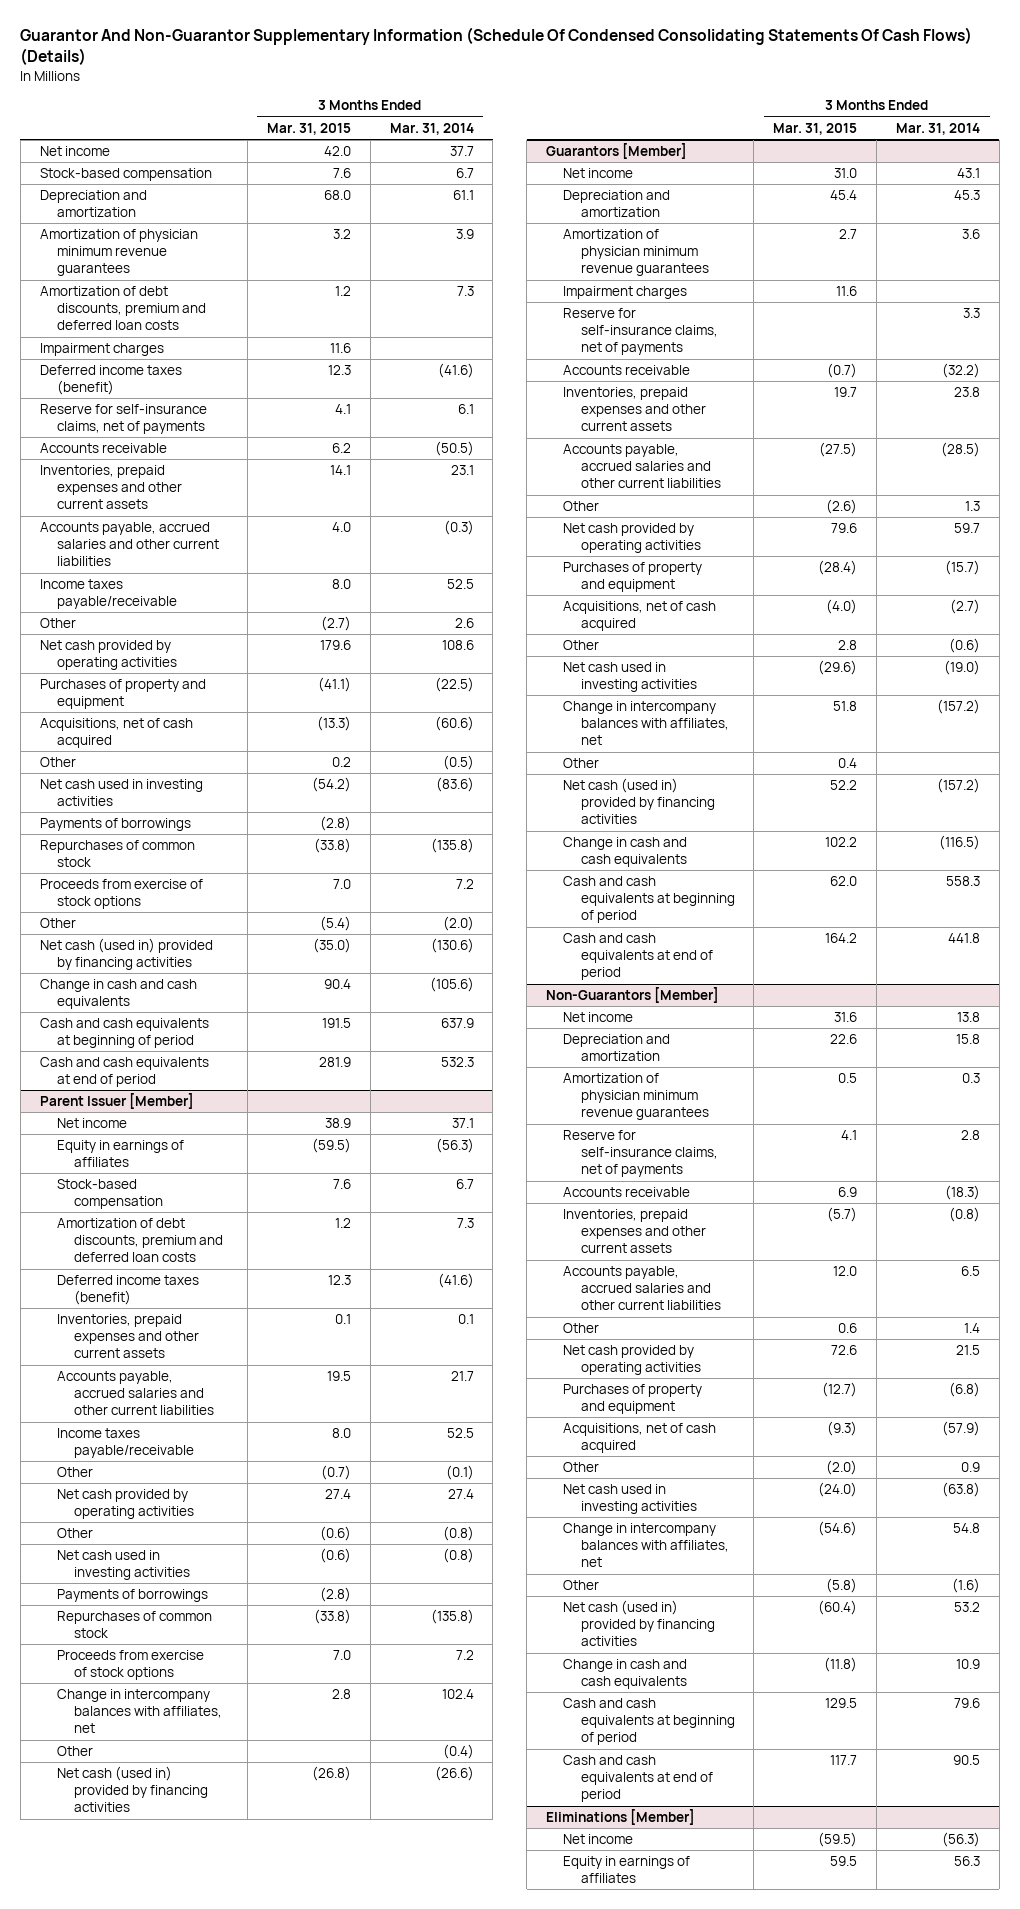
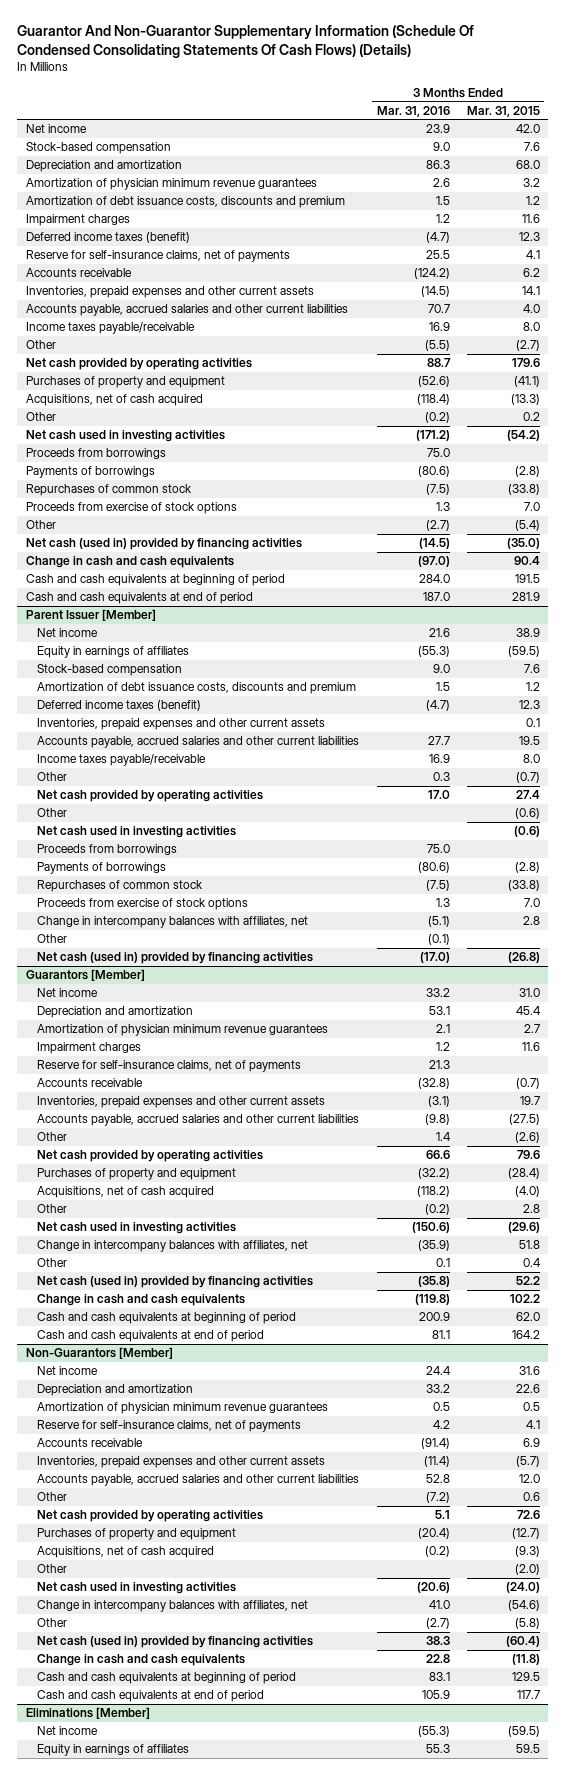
- | 3 Months Ended Mar. 31, 2015 | 3 Months Ended Mar. 31, 2014
+ | 3 Months Ended Mar. 31, 2016 | 3 Months Ended Mar. 31, 2015
- Amortization of debt discounts, premium and deferred loan costs | 1.2 | 7.3
+ Amortization of debt issuance costs, discounts and premium | 1.5 | 1.2
+ Proceeds from borrowings | 75.0 |
@ Parent Issuer [Member]
- Amortization of debt discounts, premium and deferred loan costs | 1.2 | 7.3
+ Amortization of debt issuance costs, discounts and premium | 1.5 | 1.2
+ Proceeds from borrowings | 75.0 |

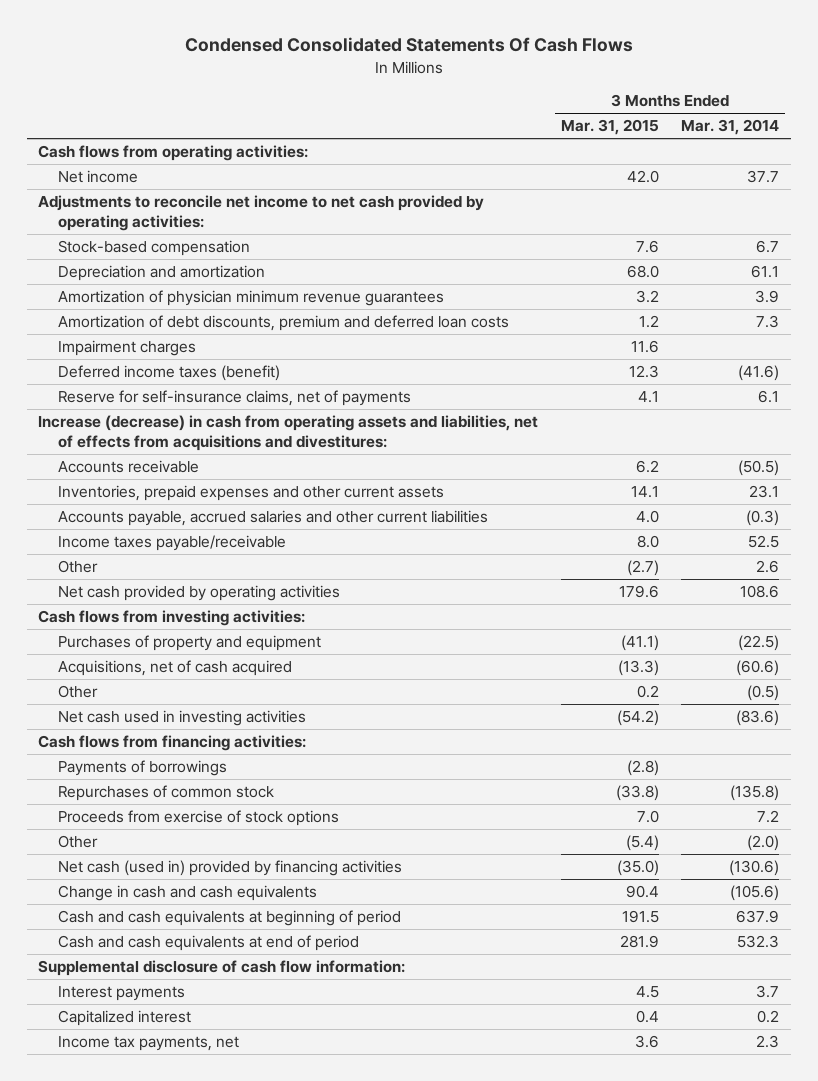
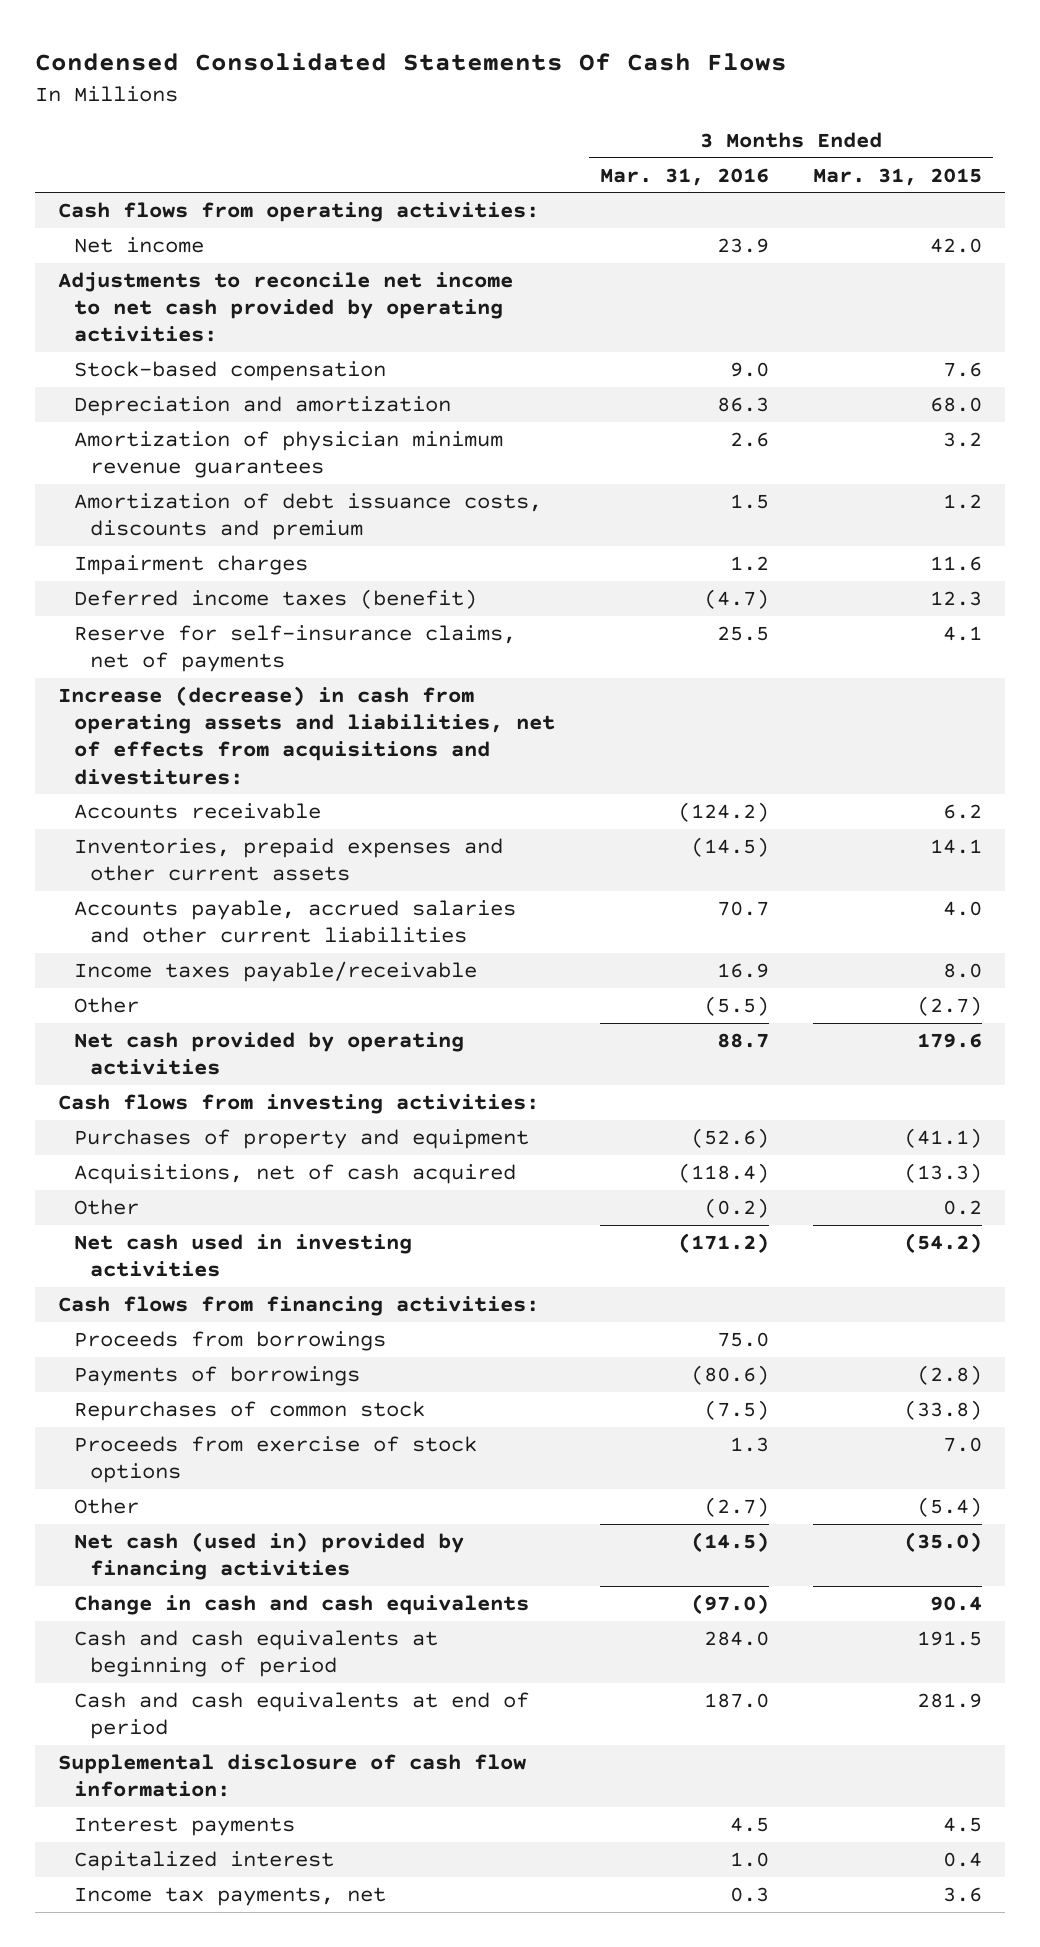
- | 3 Months Ended Mar. 31, 2015 | 3 Months Ended Mar. 31, 2014
+ | 3 Months Ended Mar. 31, 2016 | 3 Months Ended Mar. 31, 2015
- Amortization of debt discounts, premium and deferred loan costs | 1.2 | 7.3
+ Amortization of debt issuance costs, discounts and premium | 1.5 | 1.2
+ Proceeds from borrowings | 75.0 |

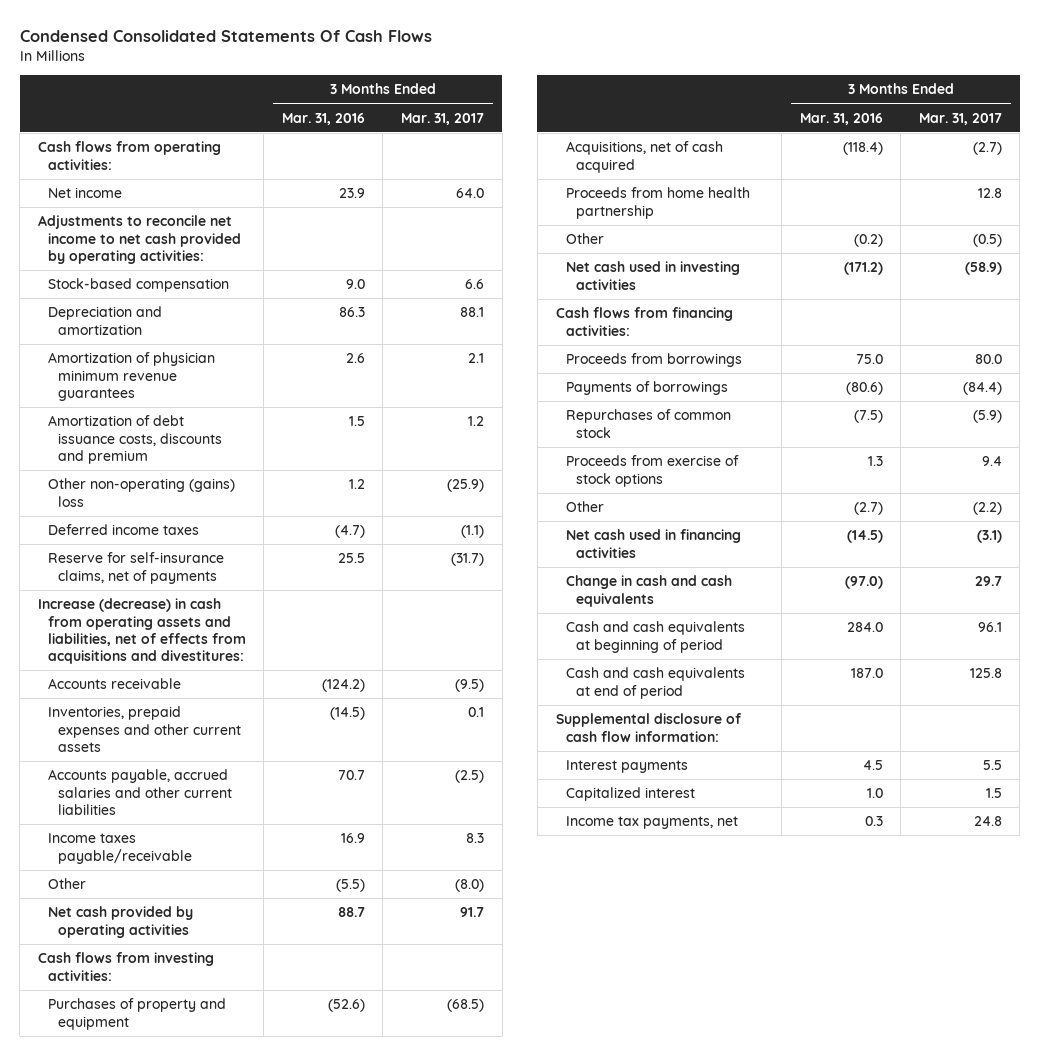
- | 3 Months Ended Mar. 31, 2016 | 3 Months Ended Mar. 31, 2015
+ | 3 Months Ended Mar. 31, 2016 | 3 Months Ended Mar. 31, 2017
- Impairment charges | 1.2 | 11.6
- Deferred income taxes (benefit) | (4.7) | 12.3
+ Other non-operating (gains) loss | 1.2 | (25.9)
+ Deferred income taxes | (4.7) | (1.1)
+ Proceeds from home health partnership | | 12.8
- Net cash (used in) provided by financing activities | (14.5) | (35.0)
+ Net cash used in financing activities | (14.5) | (3.1)

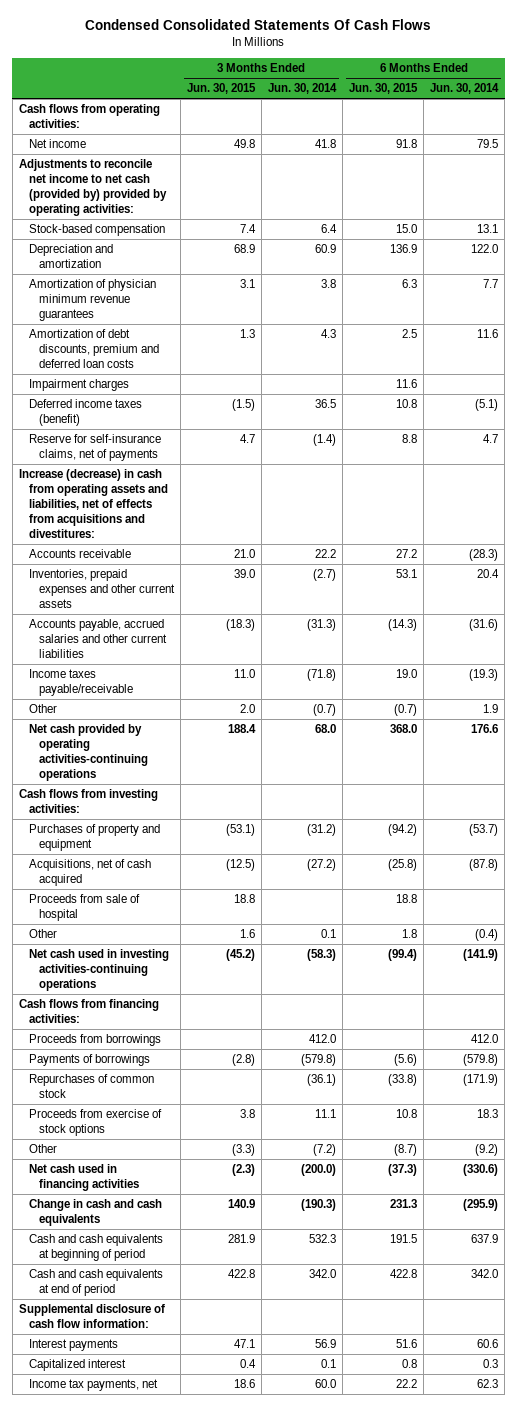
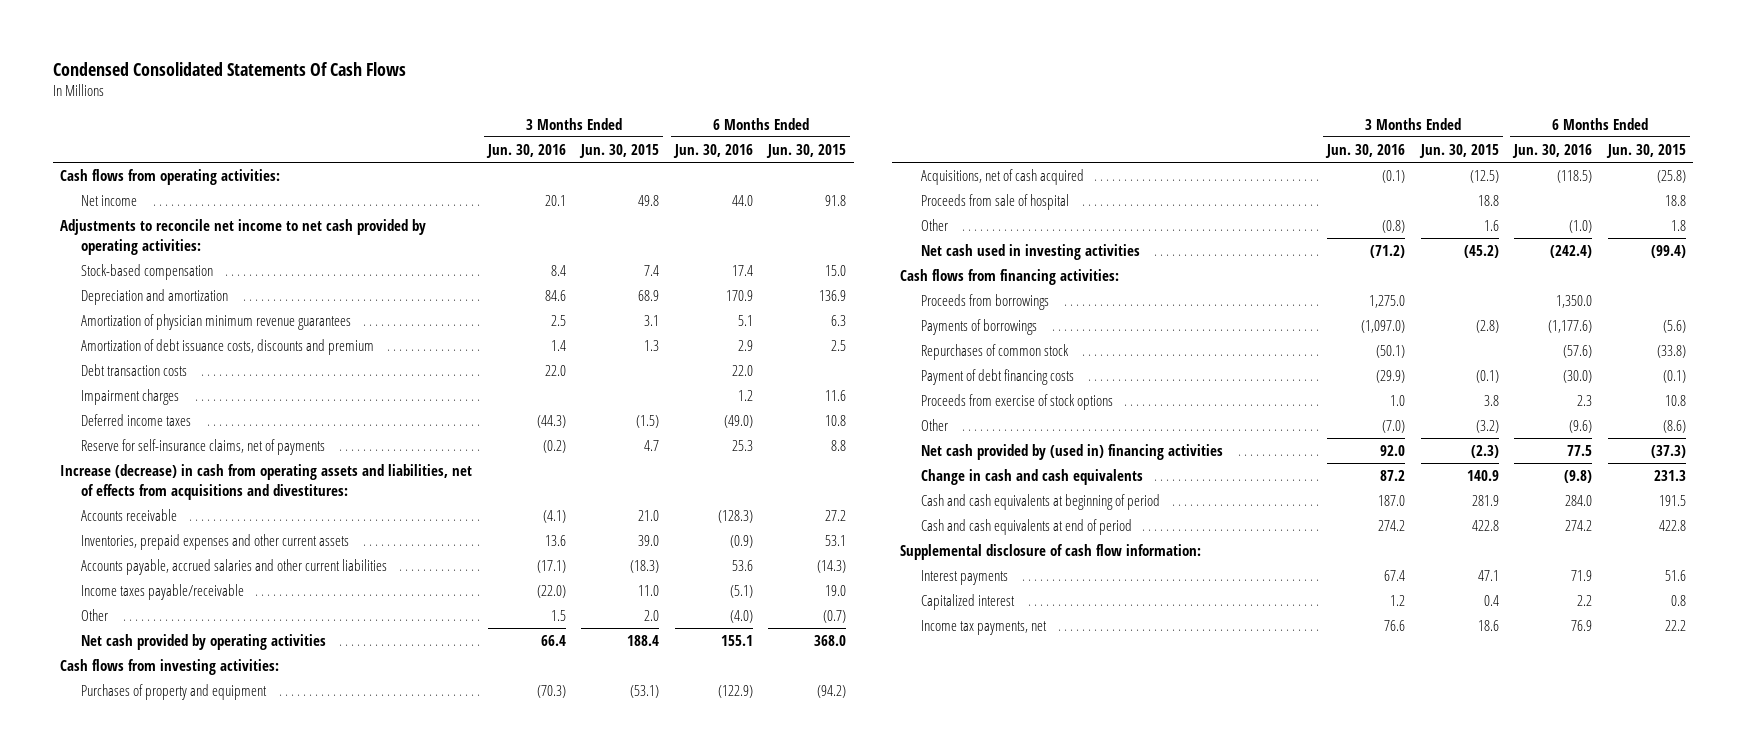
- | 3 Months Ended Jun. 30, 2015 | 3 Months Ended Jun. 30, 2014 | 6 Months Ended Jun. 30, 2015 | 6 Months Ended Jun. 30, 2014
+ | 3 Months Ended Jun. 30, 2016 | 3 Months Ended Jun. 30, 2015 | 6 Months Ended Jun. 30, 2016 | 6 Months Ended Jun. 30, 2015
- Adjustments to reconcile net income to net cash (provided by) provided by operating activities:
+ Adjustments to reconcile net income to net cash provided by operating activities:
- Amortization of debt discounts, premium and deferred loan costs | 1.3 | 4.3 | 2.5 | 11.6
+ Amortization of debt issuance costs, discounts and premium | 1.4 | 1.3 | 2.9 | 2.5
+ Debt transaction costs | 22.0 | | 22.0 |
- Deferred income taxes (benefit) | (1.5) | 36.5 | 10.8 | (5.1)
+ Deferred income taxes | (44.3) | (1.5) | (49.0) | 10.8
- Net cash provided by operating activities-continuing operations | 188.4 | 68.0 | 368.0 | 176.6
+ Net cash provided by operating activities | 66.4 | 188.4 | 155.1 | 368.0
- Net cash used in investing activities-continuing operations | (45.2) | (58.3) | (99.4) | (141.9)
+ Net cash used in investing activities | (71.2) | (45.2) | (242.4) | (99.4)
+ Payment of debt financing costs | (29.9) | (0.1) | (30.0) | (0.1)
- Other | (3.3) | (7.2) | (8.7) | (9.2)
- Net cash used in financing activities | (2.3) | (200.0) | (37.3) | (330.6)
+ Other | (7.0) | (3.2) | (9.6) | (8.6)
+ Net cash provided by (used in) financing activities | 92.0 | (2.3) | 77.5 | (37.3)

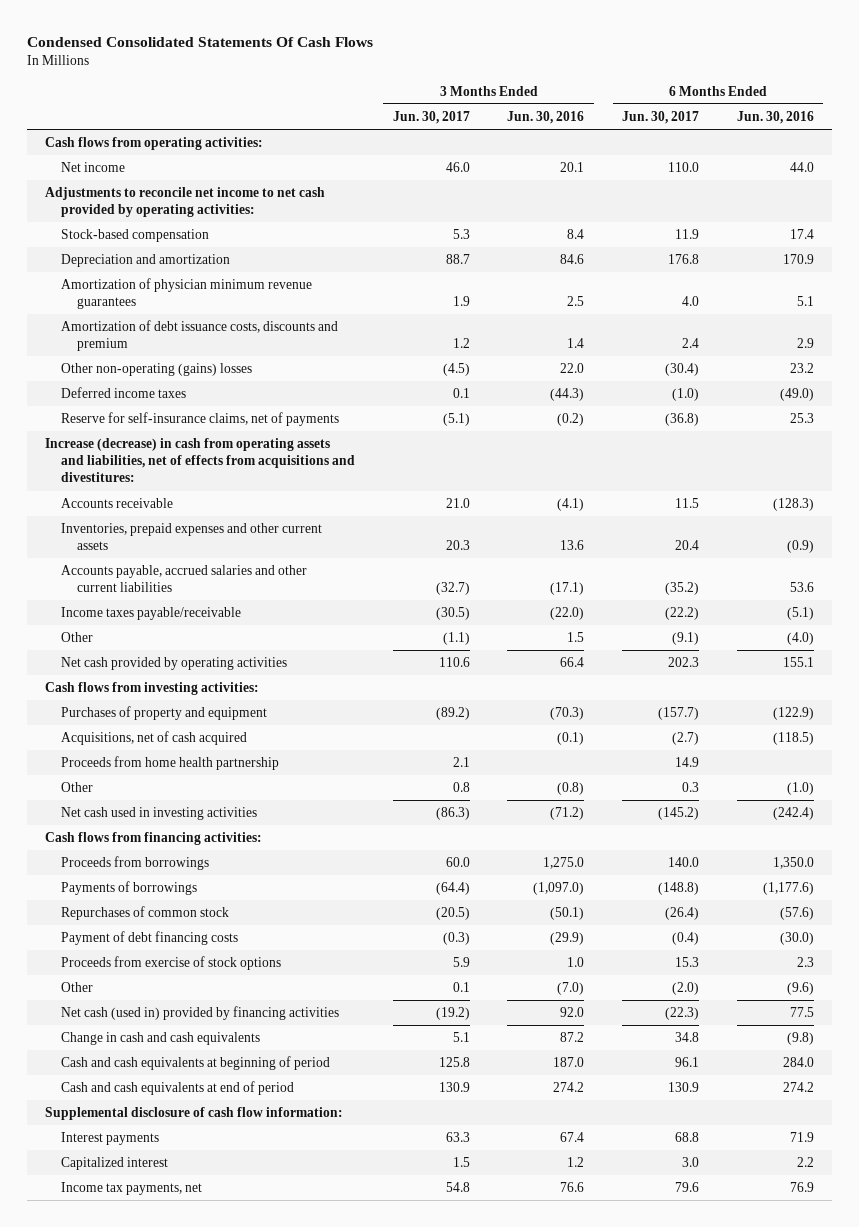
- | 3 Months Ended Jun. 30, 2016 | 3 Months Ended Jun. 30, 2015 | 6 Months Ended Jun. 30, 2016 | 6 Months Ended Jun. 30, 2015
+ | 3 Months Ended Jun. 30, 2017 | 3 Months Ended Jun. 30, 2016 | 6 Months Ended Jun. 30, 2017 | 6 Months Ended Jun. 30, 2016
- Debt transaction costs | 22.0 | | 22.0 |
- Impairment charges | | | 1.2 | 11.6
+ Other non-operating (gains) losses | (4.5) | 22.0 | (30.4) | 23.2
- Proceeds from sale of hospital | | 18.8 | | 18.8
+ Proceeds from home health partnership | 2.1 | | 14.9 |
- Net cash provided by (used in) financing activities | 92.0 | (2.3) | 77.5 | (37.3)
+ Net cash (used in) provided by financing activities | (19.2) | 92.0 | (22.3) | 77.5

